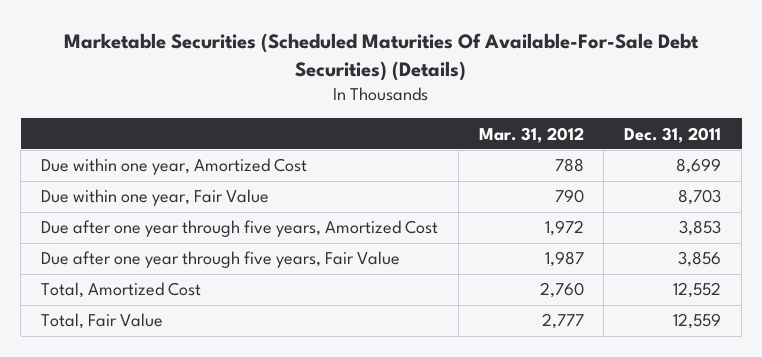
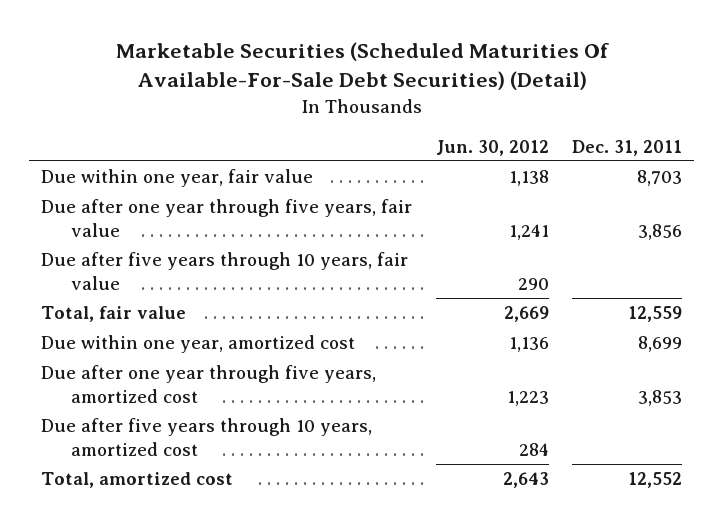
- Marketable Securities (Scheduled Maturities Of Available-For-Sale Debt Securities) (Details)
+ Marketable Securities (Scheduled Maturities Of Available-For-Sale Debt Securities) (Detail)
- | Mar. 31, 2012 | Dec. 31, 2011
+ | Jun. 30, 2012 | Dec. 31, 2011
- Due within one year, Amortized Cost | 788 | 8,699
- Due within one year, Fair Value | 790 | 8,703
- Due after one year through five years, Amortized Cost | 1,972 | 3,853
- Due after one year through five years, Fair Value | 1,987 | 3,856
- Total, Amortized Cost | 2,760 | 12,552
- Total, Fair Value | 2,777 | 12,559
+ Due within one year, fair value | 1,138 | 8,703
+ Due after one year through five years, fair value | 1,241 | 3,856
+ Due after five years through 10 years, fair value | 290 |
+ Total, fair value | 2,669 | 12,559
+ Due within one year, amortized cost | 1,136 | 8,699
+ Due after one year through five years, amortized cost | 1,223 | 3,853
+ Due after five years through 10 years, amortized cost | 284 |
+ Total, amortized cost | 2,643 | 12,552

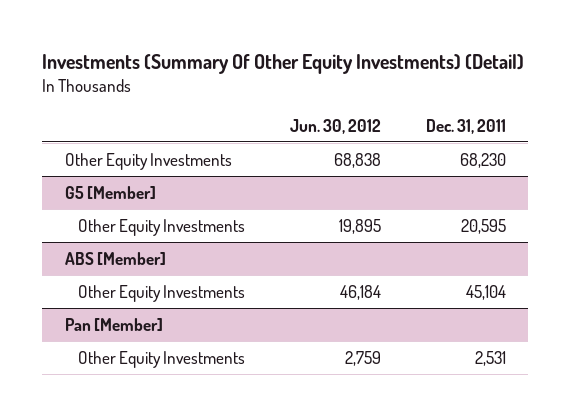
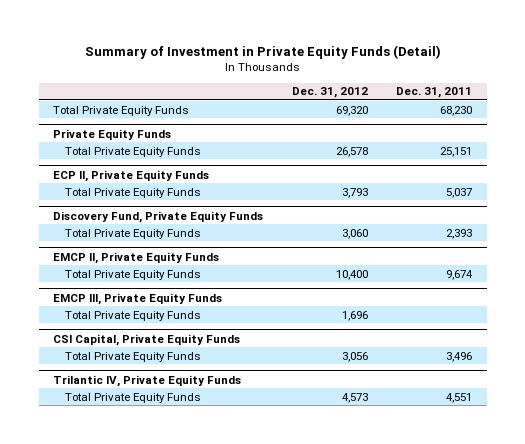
- Investments (Summary Of Other Equity Investments) (Detail)
+ Summary of Investment in Private Equity Funds (Detail)
- | Jun. 30, 2012 | Dec. 31, 2011
+ | Dec. 31, 2012 | Dec. 31, 2011
- Other Equity Investments | 68,838 | 68,230
- G5 [Member]
- Other Equity Investments | 19,895 | 20,595
- ABS [Member]
- Other Equity Investments | 46,184 | 45,104
- Pan [Member]
- Other Equity Investments | 2,759 | 2,531
+ Total Private Equity Funds | 69,320 | 68,230
+ Private Equity Funds
+ Total Private Equity Funds | 26,578 | 25,151
+ ECP II, Private Equity Funds
+ Total Private Equity Funds | 3,793 | 5,037
+ Discovery Fund, Private Equity Funds
+ Total Private Equity Funds | 3,060 | 2,393
+ EMCP II, Private Equity Funds
+ Total Private Equity Funds | 10,400 | 9,674
+ EMCP III, Private Equity Funds
+ Total Private Equity Funds | 1,696 |
+ CSI Capital, Private Equity Funds
+ Total Private Equity Funds | 3,056 | 3,496
+ Trilantic IV, Private Equity Funds
+ Total Private Equity Funds | 4,573 | 4,551

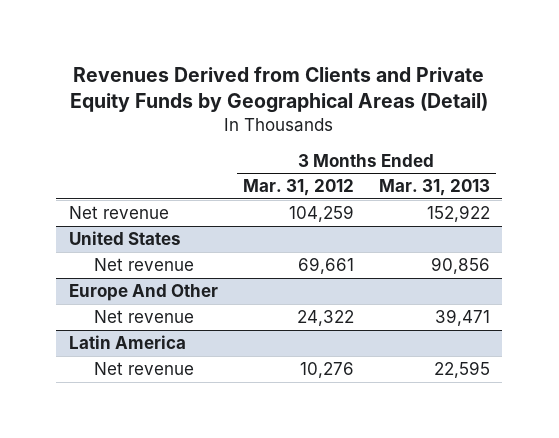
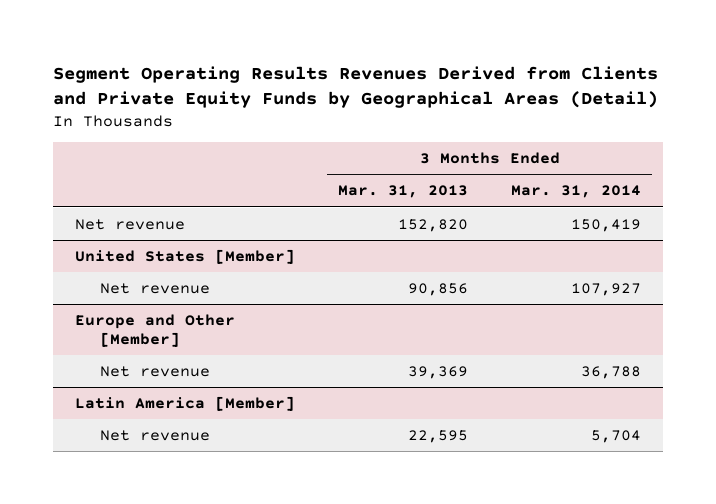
- Revenues Derived from Clients and Private Equity Funds by Geographical Areas (Detail)
+ Segment Operating Results Revenues Derived from Clients and Private Equity Funds by Geographical Areas (Detail)
- | 3 Months Ended Mar. 31, 2012 | 3 Months Ended Mar. 31, 2013
+ | 3 Months Ended Mar. 31, 2013 | 3 Months Ended Mar. 31, 2014
- Net revenue | 104,259 | 152,922
- United States
+ Net revenue | 152,820 | 150,419
+ United States [Member]
- Europe And Other
- Net revenue | 24,322 | 39,471
- Latin America
+ Europe and Other [Member]
+ Net revenue | 39,369 | 36,788
+ Latin America [Member]

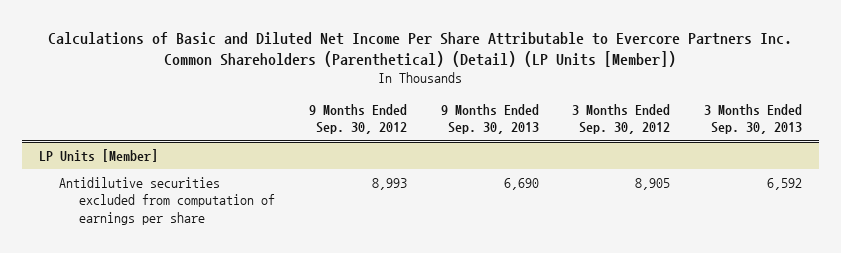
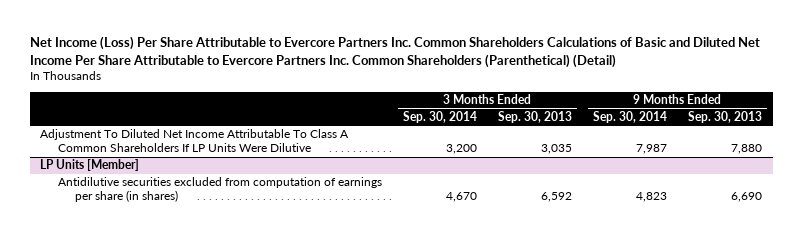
- Calculations of Basic and Diluted Net Income Per Share Attributable to Evercore Partners Inc. Common Shareholders (Parenthetical) (Detail) (LP Units [Member])
+ Net Income (Loss) Per Share Attributable to Evercore Partners Inc. Common Shareholders Calculations of Basic and Diluted Net Income Per Share Attributable to Evercore Partners Inc. Common Shareholders (Parenthetical) (Detail)
- | 9 Months Ended Sep. 30, 2012 | 9 Months Ended Sep. 30, 2013 | 3 Months Ended Sep. 30, 2012 | 3 Months Ended Sep. 30, 2013
+ | 3 Months Ended Sep. 30, 2014 | 3 Months Ended Sep. 30, 2013 | 9 Months Ended Sep. 30, 2014 | 9 Months Ended Sep. 30, 2013
+ Adjustment To Diluted Net Income Attributable To Class A Common Shareholders If LP Units Were Dilutive | 3,200 | 3,035 | 7,987 | 7,880
@ LP Units [Member]
- Antidilutive securities excluded from computation of earnings per share | 8,993 | 6,690 | 8,905 | 6,592
+ Antidilutive securities excluded from computation of earnings per share (in shares) | 4,670 | 6,592 | 4,823 | 6,690

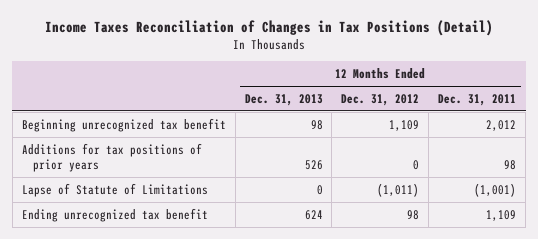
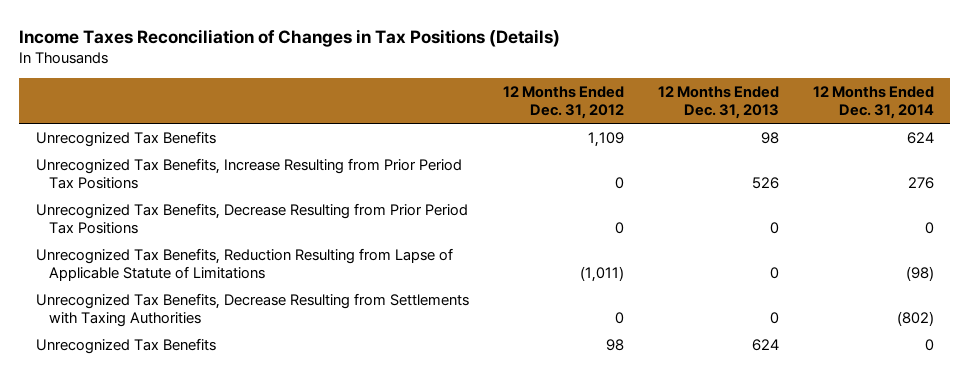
- Income Taxes Reconciliation of Changes in Tax Positions (Detail)
+ Income Taxes Reconciliation of Changes in Tax Positions (Details)
- | 12 Months Ended Dec. 31, 2013 | 12 Months Ended Dec. 31, 2012 | 12 Months Ended Dec. 31, 2011
+ | 12 Months Ended Dec. 31, 2012 | 12 Months Ended Dec. 31, 2013 | 12 Months Ended Dec. 31, 2014
- Beginning unrecognized tax benefit | 98 | 1,109 | 2,012
- Additions for tax positions of prior years | 526 | 0 | 98
- Lapse of Statute of Limitations | 0 | (1,011) | (1,001)
- Ending unrecognized tax benefit | 624 | 98 | 1,109
+ Unrecognized Tax Benefits | 1,109 | 98 | 624
+ Unrecognized Tax Benefits, Increase Resulting from Prior Period Tax Positions | 0 | 526 | 276
+ Unrecognized Tax Benefits, Decrease Resulting from Prior Period Tax Positions | 0 | 0 | 0
+ Unrecognized Tax Benefits, Reduction Resulting from Lapse of Applicable Statute of Limitations | (1,011) | 0 | (98)
+ Unrecognized Tax Benefits, Decrease Resulting from Settlements with Taxing Authorities | 0 | 0 | (802)
+ Unrecognized Tax Benefits | 98 | 624 | 0

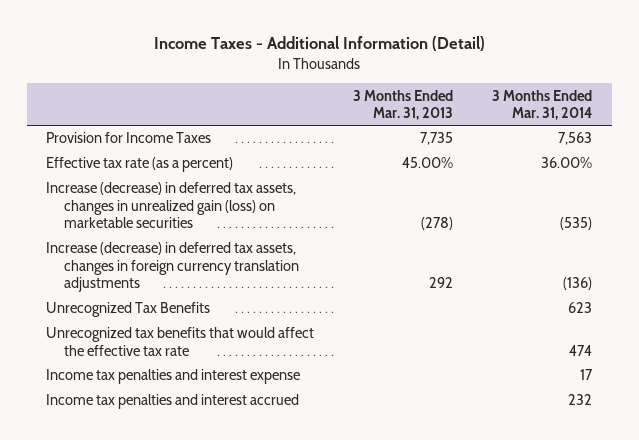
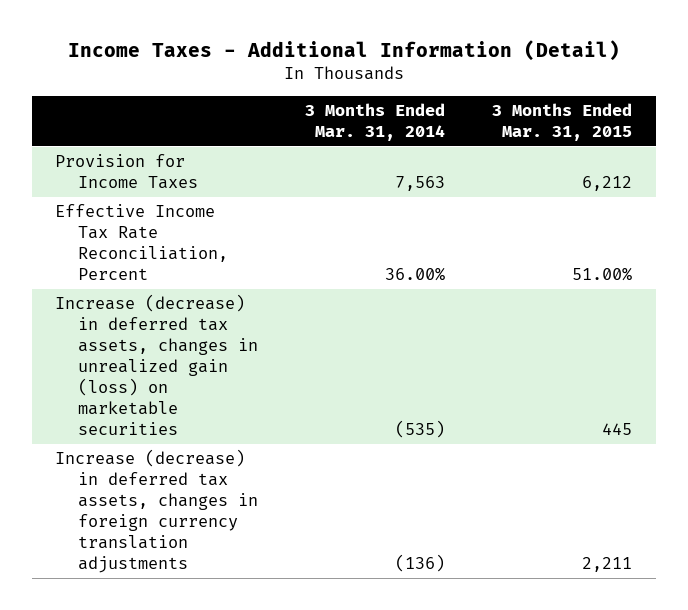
- | 3 Months Ended Mar. 31, 2013 | 3 Months Ended Mar. 31, 2014
+ | 3 Months Ended Mar. 31, 2014 | 3 Months Ended Mar. 31, 2015
- Effective tax rate (as a percent) | 45.00% | 36.00%
+ Effective Income Tax Rate Reconciliation, Percent | 36.00% | 51.00%
- Unrecognized Tax Benefits | | 623
- Unrecognized tax benefits that would affect the effective tax rate | | 474
- Income tax penalties and interest expense | | 17
- Income tax penalties and interest accrued | | 232

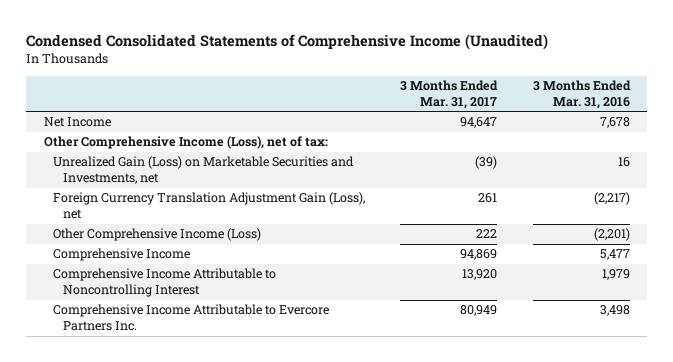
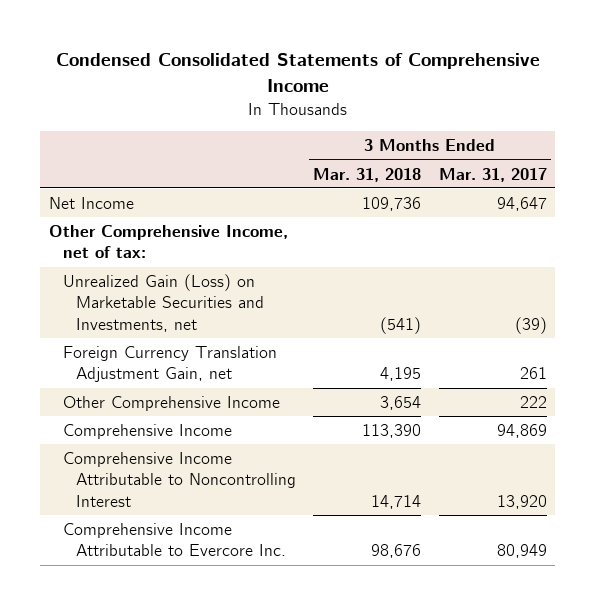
- Condensed Consolidated Statements of Comprehensive Income (Unaudited)
+ Condensed Consolidated Statements of Comprehensive Income
- | 3 Months Ended Mar. 31, 2017 | 3 Months Ended Mar. 31, 2016
+ | 3 Months Ended Mar. 31, 2018 | 3 Months Ended Mar. 31, 2017
- Other Comprehensive Income (Loss), net of tax:
+ Other Comprehensive Income, net of tax:
- Foreign Currency Translation Adjustment Gain (Loss), net | 261 | (2,217)
- Other Comprehensive Income (Loss) | 222 | (2,201)
+ Foreign Currency Translation Adjustment Gain, net | 4,195 | 261
+ Other Comprehensive Income | 3,654 | 222
- Comprehensive Income Attributable to Evercore Partners Inc. | 80,949 | 3,498
+ Comprehensive Income Attributable to Evercore Inc. | 98,676 | 80,949

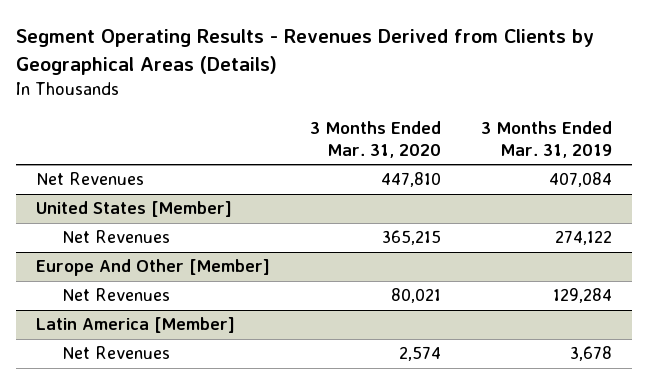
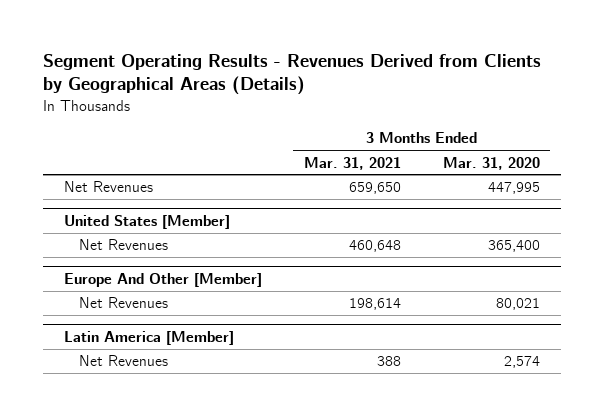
- | 3 Months Ended Mar. 31, 2020 | 3 Months Ended Mar. 31, 2019
+ | 3 Months Ended Mar. 31, 2021 | 3 Months Ended Mar. 31, 2020
- Net Revenues | 447,810 | 407,084
+ Net Revenues | 659,650 | 447,995
@ United States [Member]
- Net Revenues | 365,215 | 274,122
+ Net Revenues | 460,648 | 365,400

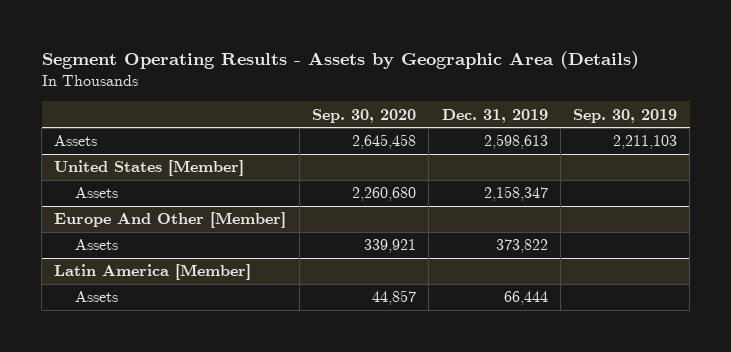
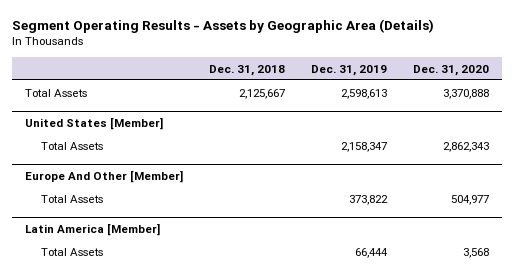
- | Sep. 30, 2020 | Dec. 31, 2019 | Sep. 30, 2019
+ | Dec. 31, 2018 | Dec. 31, 2019 | Dec. 31, 2020
- Assets | 2,645,458 | 2,598,613 | 2,211,103
+ Total Assets | 2,125,667 | 2,598,613 | 3,370,888
@ United States [Member]
- Assets | 2,260,680 | 2,158,347 |
+ Total Assets | | 2,158,347 | 2,862,343
@ Europe And Other [Member]
- Assets | 339,921 | 373,822 |
+ Total Assets | | 373,822 | 504,977
@ Latin America [Member]
- Assets | 44,857 | 66,444 |
+ Total Assets | | 66,444 | 3,568

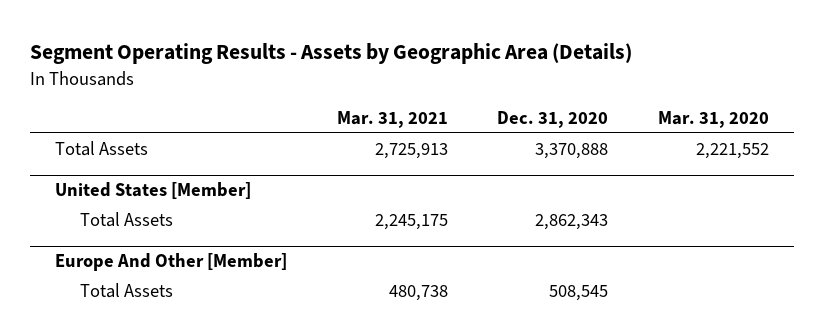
- | Dec. 31, 2018 | Dec. 31, 2019 | Dec. 31, 2020
+ | Mar. 31, 2021 | Dec. 31, 2020 | Mar. 31, 2020
@ Europe And Other [Member]
- Total Assets | | 373,822 | 504,977
- Latin America [Member]
- Total Assets | | 66,444 | 3,568
@ Europe And Other [Member]
+ Total Assets | 480,738 | 508,545 |

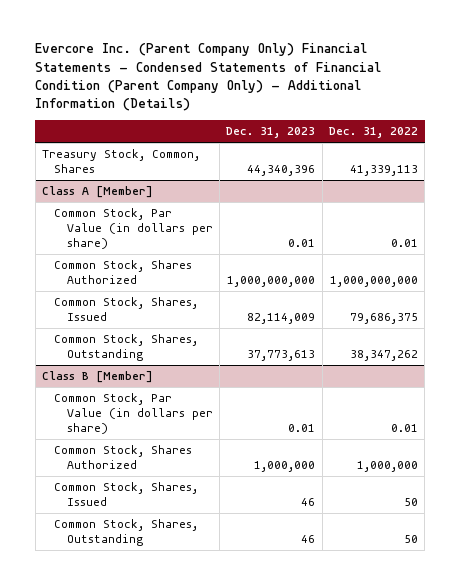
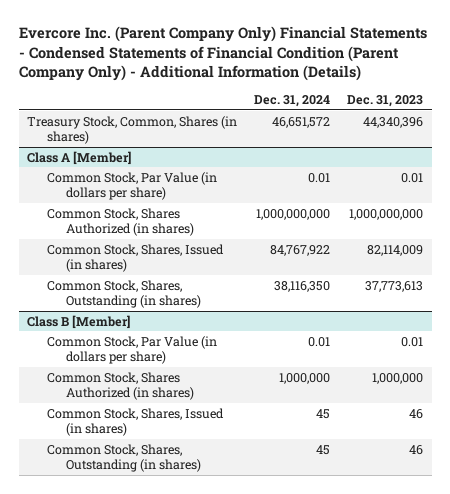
- | Dec. 31, 2023 | Dec. 31, 2022
+ | Dec. 31, 2024 | Dec. 31, 2023
- Treasury Stock, Common, Shares | 44,340,396 | 41,339,113
+ Treasury Stock, Common, Shares (in shares) | 46,651,572 | 44,340,396
@ Class A [Member]
- Common Stock, Shares Authorized | 1,000,000,000 | 1,000,000,000
- Common Stock, Shares, Issued | 82,114,009 | 79,686,375
- Common Stock, Shares, Outstanding | 37,773,613 | 38,347,262
+ Common Stock, Shares Authorized (in shares) | 1,000,000,000 | 1,000,000,000
+ Common Stock, Shares, Issued (in shares) | 84,767,922 | 82,114,009
+ Common Stock, Shares, Outstanding (in shares) | 38,116,350 | 37,773,613
@ Class B [Member]
- Common Stock, Shares Authorized | 1,000,000 | 1,000,000
- Common Stock, Shares, Issued | 46 | 50
- Common Stock, Shares, Outstanding | 46 | 50
+ Common Stock, Shares Authorized (in shares) | 1,000,000 | 1,000,000
+ Common Stock, Shares, Issued (in shares) | 45 | 46
+ Common Stock, Shares, Outstanding (in shares) | 45 | 46

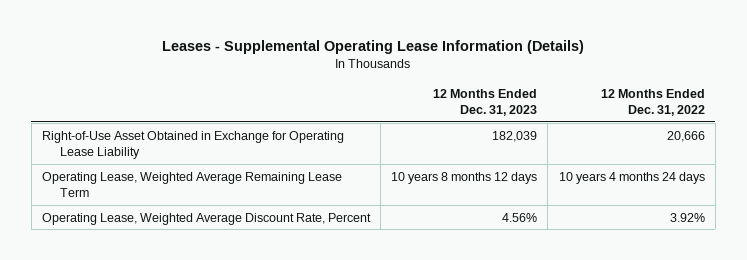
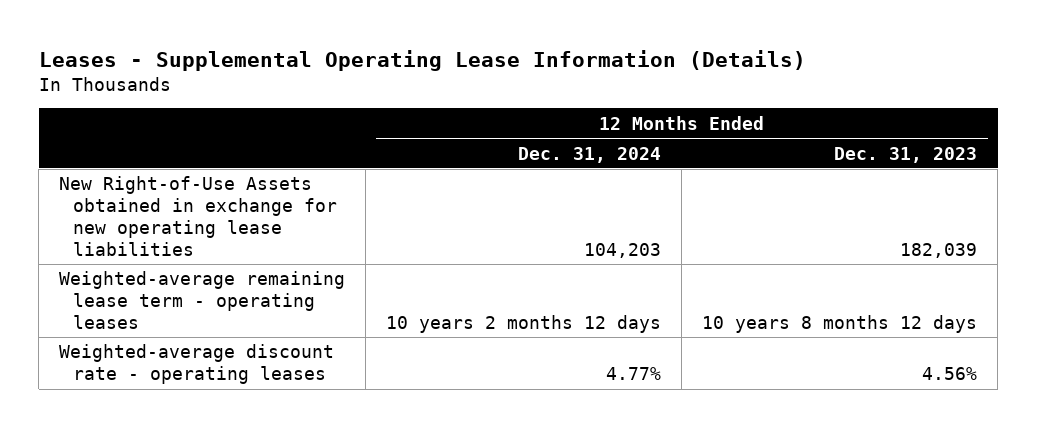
- | 12 Months Ended Dec. 31, 2023 | 12 Months Ended Dec. 31, 2022
+ | 12 Months Ended Dec. 31, 2024 | 12 Months Ended Dec. 31, 2023
- Right-of-Use Asset Obtained in Exchange for Operating Lease Liability | 182,039 | 20,666
- Operating Lease, Weighted Average Remaining Lease Term | 10 years 8 months 12 days | 10 years 4 months 24 days
- Operating Lease, Weighted Average Discount Rate, Percent | 4.56% | 3.92%
+ New Right-of-Use Assets obtained in exchange for new operating lease liabilities | 104,203 | 182,039
+ Weighted-average remaining lease term - operating leases | 10 years 2 months 12 days | 10 years 8 months 12 days
+ Weighted-average discount rate - operating leases | 4.77% | 4.56%

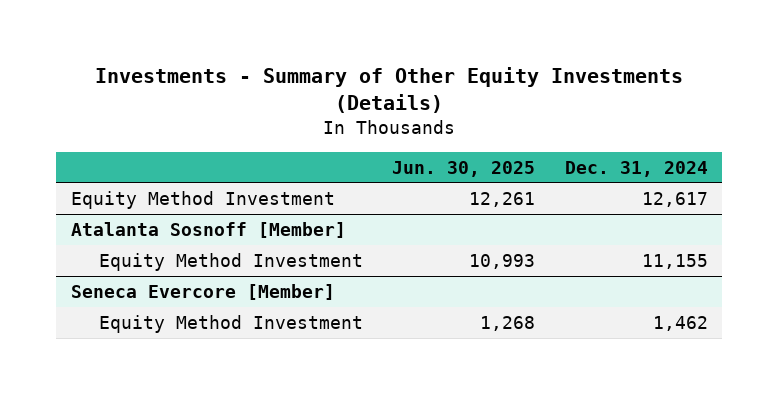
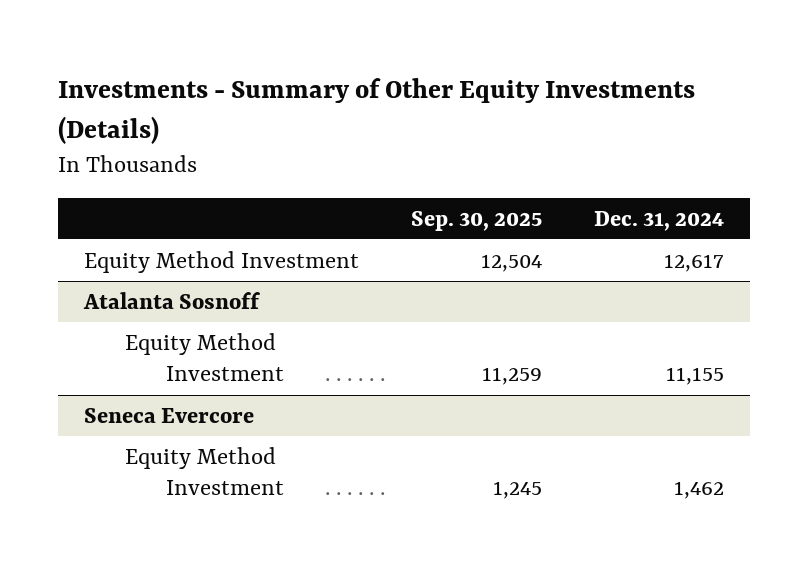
- | Jun. 30, 2025 | Dec. 31, 2024
+ | Sep. 30, 2025 | Dec. 31, 2024
- Atalanta Sosnoff [Member]
+ Atalanta Sosnoff
- Seneca Evercore [Member]
+ Seneca Evercore

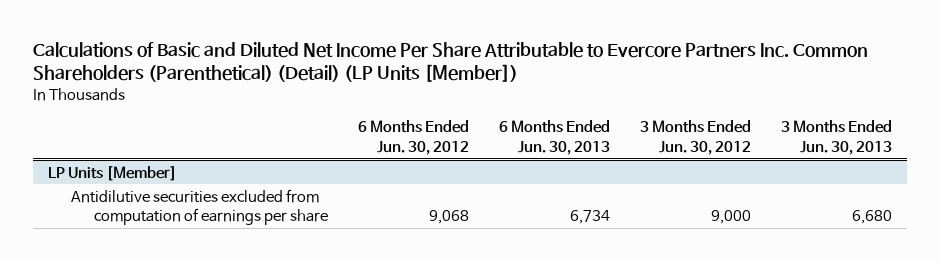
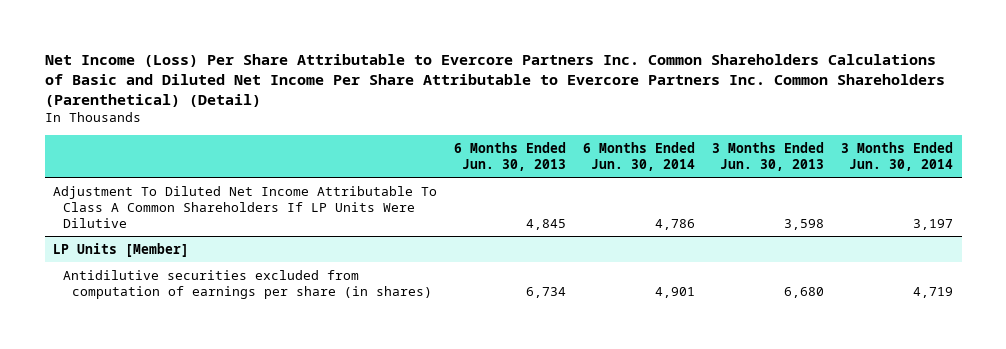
- Calculations of Basic and Diluted Net Income Per Share Attributable to Evercore Partners Inc. Common Shareholders (Parenthetical) (Detail) (LP Units [Member])
+ Net Income (Loss) Per Share Attributable to Evercore Partners Inc. Common Shareholders Calculations of Basic and Diluted Net Income Per Share Attributable to Evercore Partners Inc. Common Shareholders (Parenthetical) (Detail)
- | 6 Months Ended Jun. 30, 2012 | 6 Months Ended Jun. 30, 2013 | 3 Months Ended Jun. 30, 2012 | 3 Months Ended Jun. 30, 2013
+ | 6 Months Ended Jun. 30, 2013 | 6 Months Ended Jun. 30, 2014 | 3 Months Ended Jun. 30, 2013 | 3 Months Ended Jun. 30, 2014
+ Adjustment To Diluted Net Income Attributable To Class A Common Shareholders If LP Units Were Dilutive | 4,845 | 4,786 | 3,598 | 3,197
@ LP Units [Member]
- Antidilutive securities excluded from computation of earnings per share | 9,068 | 6,734 | 9,000 | 6,680
+ Antidilutive securities excluded from computation of earnings per share (in shares) | 6,734 | 4,901 | 6,680 | 4,719

